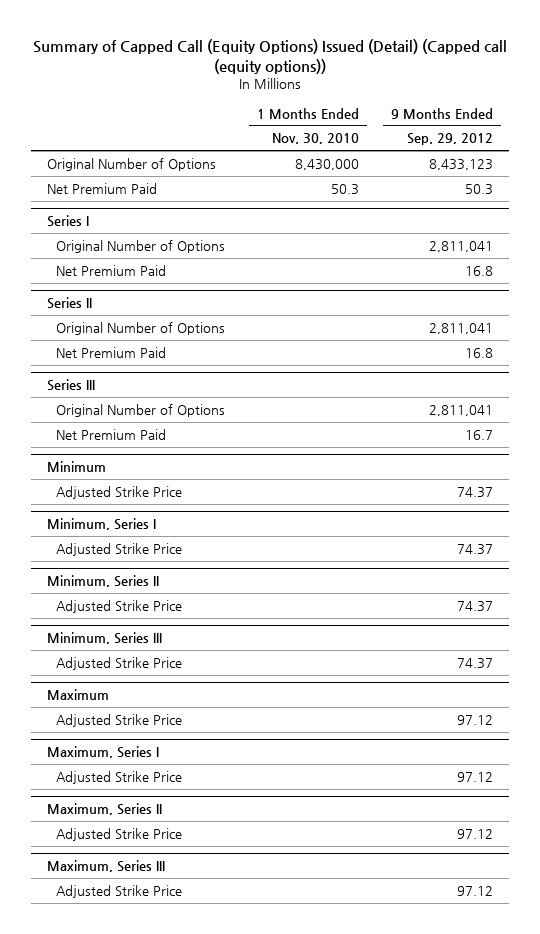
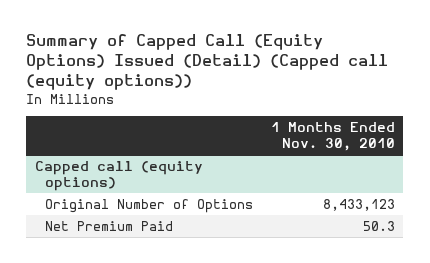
- | 1 Months Ended Nov. 30, 2010 | 9 Months Ended Sep. 29, 2012
+ | 1 Months Ended Nov. 30, 2010
- Original Number of Options | 8,430,000 | 8,433,123
+ Capped call (equity options)
+ Original Number of Options | 8,433,123
- Series I
- Original Number of Options | | 2,811,041
- Net Premium Paid | | 16.8
- Series II
- Original Number of Options | | 2,811,041
- Net Premium Paid | | 16.8
- Series III
- Original Number of Options | | 2,811,041
- Net Premium Paid | | 16.7
- Minimum
- Adjusted Strike Price | | 74.37
- Minimum, Series I
- Adjusted Strike Price | | 74.37
- Minimum, Series II
- Adjusted Strike Price | | 74.37
- Minimum, Series III
- Adjusted Strike Price | | 74.37
- Maximum
- Adjusted Strike Price | | 97.12
- Maximum, Series I
- Adjusted Strike Price | | 97.12
- Maximum, Series II
- Adjusted Strike Price | | 97.12
- Maximum, Series III
- Adjusted Strike Price | | 97.12

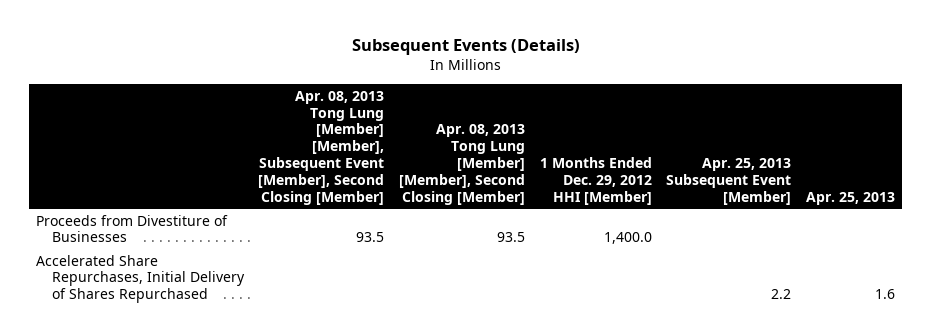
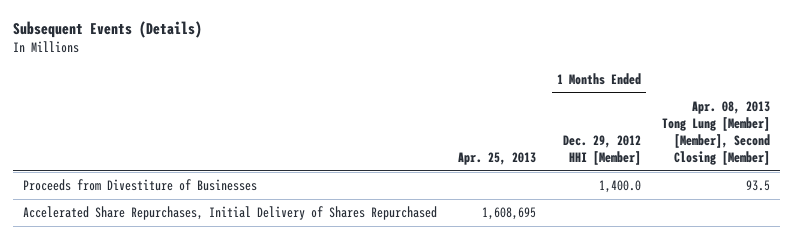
- | Apr. 08, 2013 Tong Lung [Member] [Member], Subsequent Event [Member], Second Closing [Member] | Apr. 08, 2013 Tong Lung [Member] [Member], Second Closing [Member] | 1 Months Ended Dec. 29, 2012 HHI [Member] | Apr. 25, 2013 Subsequent Event [Member] | Apr. 25, 2013
+ | Apr. 25, 2013 | 1 Months Ended Dec. 29, 2012 HHI [Member] | Apr. 08, 2013 Tong Lung [Member] [Member], Second Closing [Member]
- Accelerated Share Repurchases, Initial Delivery of Shares Repurchased | | | | 2.2 | 1.6
+ Accelerated Share Repurchases, Initial Delivery of Shares Repurchased | 1,608,695 | |

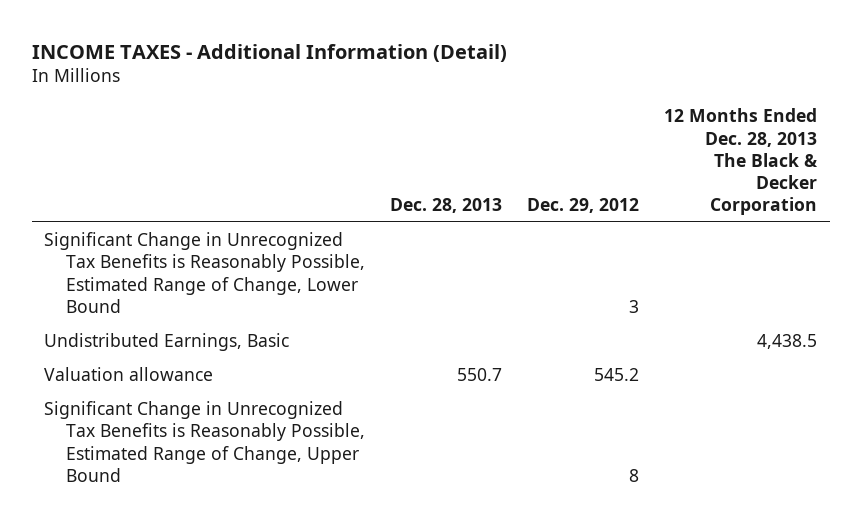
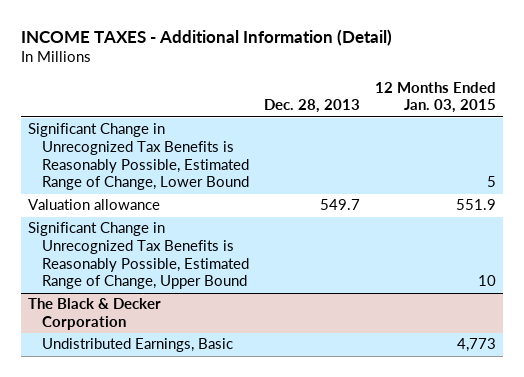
- | Dec. 28, 2013 | Dec. 29, 2012 | 12 Months Ended Dec. 28, 2013 The Black & Decker Corporation
+ | Dec. 28, 2013 | 12 Months Ended Jan. 03, 2015
- Undistributed Earnings, Basic | | | 4,438.5
- Valuation allowance | 550.7 | 545.2 |
+ Valuation allowance | 549.7 | 551.9
+ The Black & Decker Corporation
+ Undistributed Earnings, Basic | | 4,773

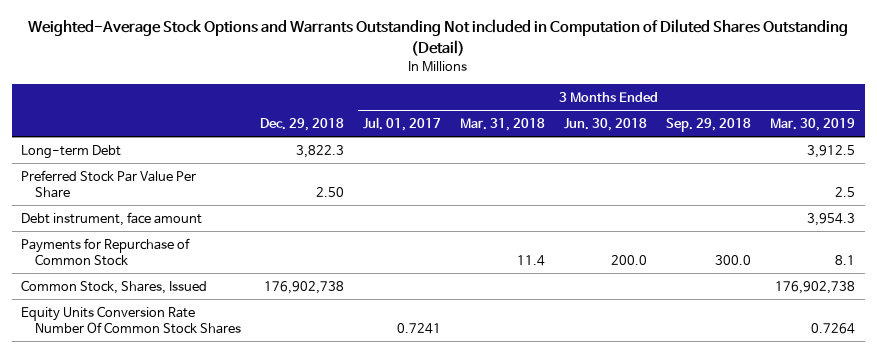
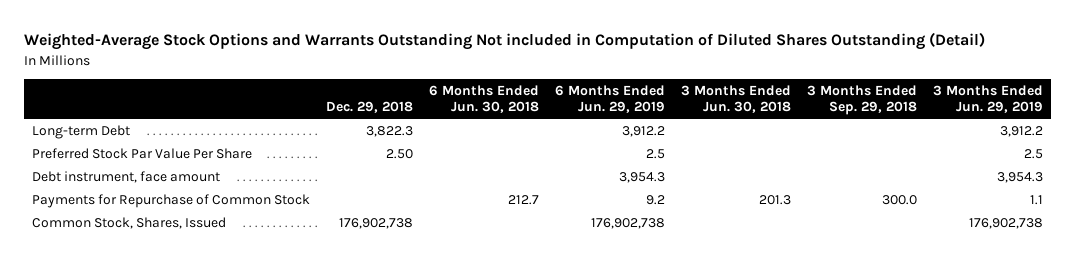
- | Dec. 29, 2018 | 3 Months Ended Jul. 01, 2017 | 3 Months Ended Mar. 31, 2018 | 3 Months Ended Jun. 30, 2018 | 3 Months Ended Sep. 29, 2018 | 3 Months Ended Mar. 30, 2019
+ | Dec. 29, 2018 | 6 Months Ended Jun. 30, 2018 | 6 Months Ended Jun. 29, 2019 | 3 Months Ended Jun. 30, 2018 | 3 Months Ended Sep. 29, 2018 | 3 Months Ended Jun. 29, 2019
- Payments for Repurchase of Common Stock | | | 11.4 | 200.0 | 300.0 | 8.1
+ Payments for Repurchase of Common Stock | | 212.7 | 9.2 | 201.3 | 300.0 | 1.1
- Equity Units Conversion Rate Number Of Common Stock Shares | | 0.7241 | | | | 0.7264

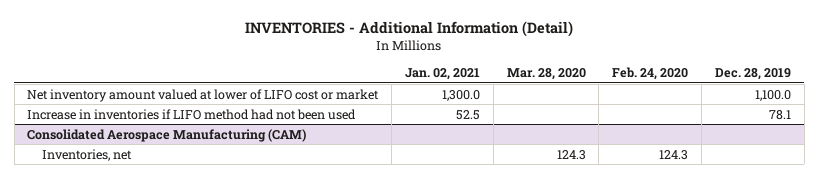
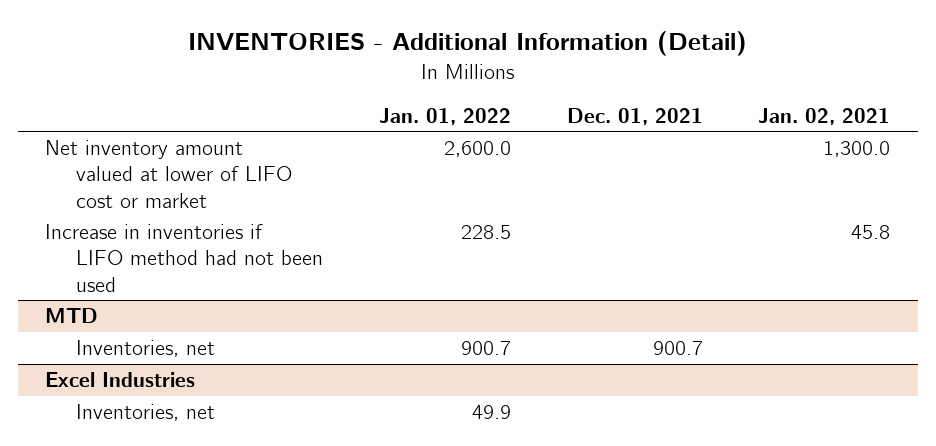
- | Jan. 02, 2021 | Mar. 28, 2020 | Feb. 24, 2020 | Dec. 28, 2019
+ | Jan. 01, 2022 | Dec. 01, 2021 | Jan. 02, 2021
- Increase in inventories if LIFO method had not been used | 52.5 | | | 78.1
- Consolidated Aerospace Manufacturing (CAM)
- Inventories, net | | 124.3 | 124.3 |
+ Increase in inventories if LIFO method had not been used | 228.5 | | 45.8
+ MTD
+ Inventories, net | 900.7 | 900.7 |
+ Excel Industries
+ Inventories, net | 49.9 | |

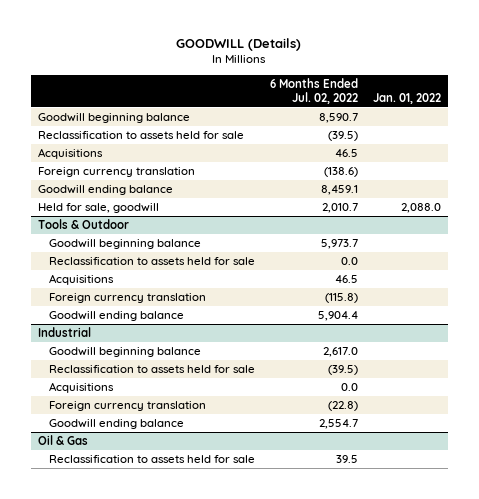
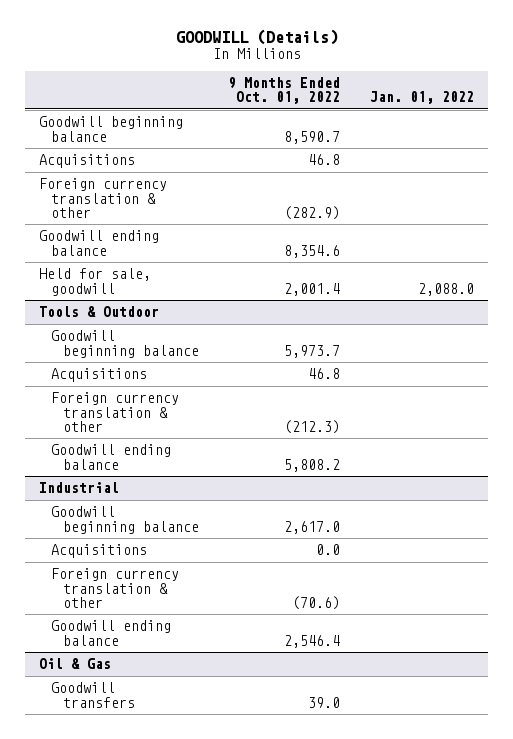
- | 6 Months Ended Jul. 02, 2022 | Jan. 01, 2022
+ | 9 Months Ended Oct. 01, 2022 | Jan. 01, 2022
- Reclassification to assets held for sale | (39.5) |
- Foreign currency translation | (138.6) |
+ Foreign currency translation & other | (282.9) |
@ Tools & Outdoor
- Reclassification to assets held for sale | 0.0 |
- Foreign currency translation | (115.8) |
+ Foreign currency translation & other | (212.3) |
@ Industrial
- Reclassification to assets held for sale | (39.5) |
- Foreign currency translation | (22.8) |
+ Foreign currency translation & other | (70.6) |
@ Oil & Gas
- Reclassification to assets held for sale | 39.5 |
+ Goodwill transfers | 39.0 |

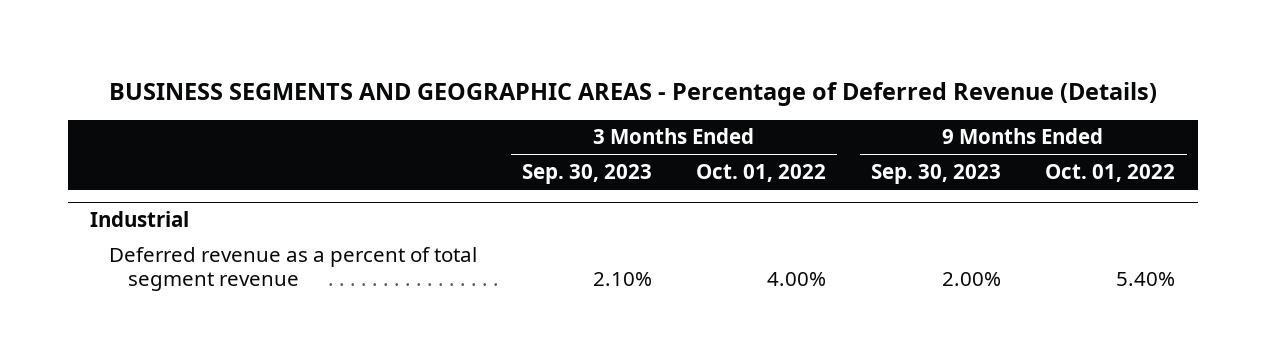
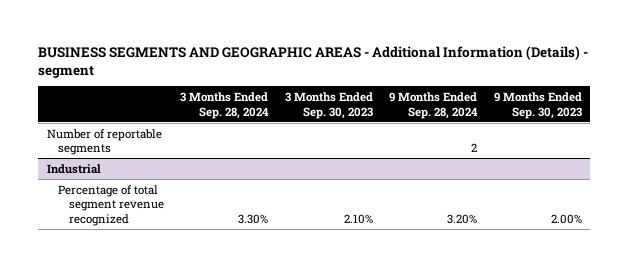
- BUSINESS SEGMENTS AND GEOGRAPHIC AREAS - Percentage of Deferred Revenue (Details)
+ BUSINESS SEGMENTS AND GEOGRAPHIC AREAS - Additional Information (Details) - segment
- | 3 Months Ended Sep. 30, 2023 | 3 Months Ended Oct. 01, 2022 | 9 Months Ended Sep. 30, 2023 | 9 Months Ended Oct. 01, 2022
+ | 3 Months Ended Sep. 28, 2024 | 3 Months Ended Sep. 30, 2023 | 9 Months Ended Sep. 28, 2024 | 9 Months Ended Sep. 30, 2023
+ Number of reportable segments | | | 2 |
@ Industrial
- Deferred revenue as a percent of total segment revenue | 2.10% | 4.00% | 2.00% | 5.40%
+ Percentage of total segment revenue recognized | 3.30% | 2.10% | 3.20% | 2.00%

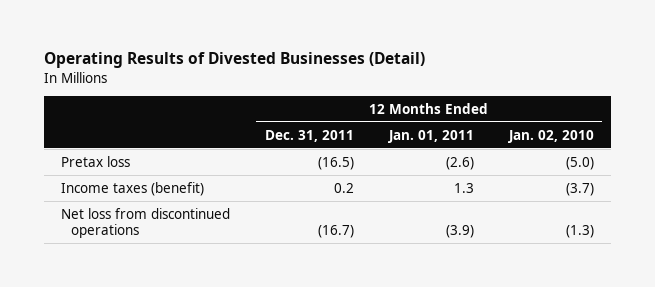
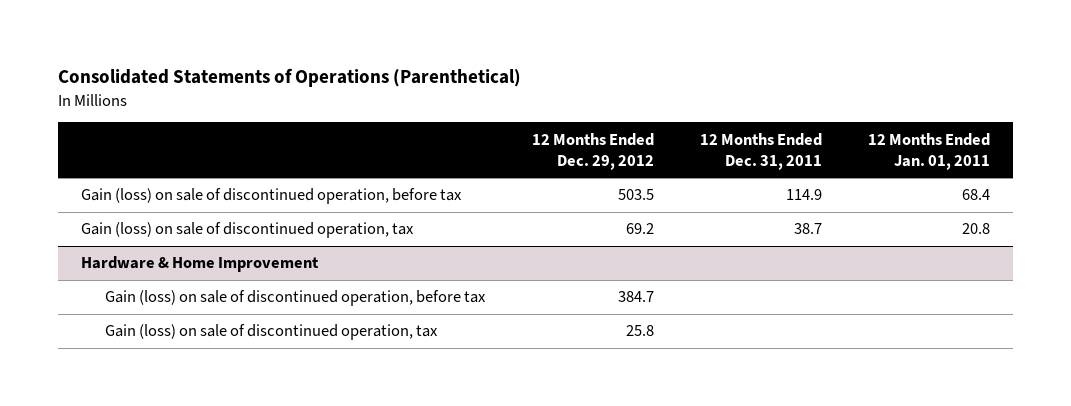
- Operating Results of Divested Businesses (Detail)
+ Consolidated Statements of Operations (Parenthetical)
- | 12 Months Ended Dec. 31, 2011 | 12 Months Ended Jan. 01, 2011 | 12 Months Ended Jan. 02, 2010
+ | 12 Months Ended Dec. 29, 2012 | 12 Months Ended Dec. 31, 2011 | 12 Months Ended Jan. 01, 2011
- Pretax loss | (16.5) | (2.6) | (5.0)
- Income taxes (benefit) | 0.2 | 1.3 | (3.7)
- Net loss from discontinued operations | (16.7) | (3.9) | (1.3)
+ Gain (loss) on sale of discontinued operation, before tax | 503.5 | 114.9 | 68.4
+ Gain (loss) on sale of discontinued operation, tax | 69.2 | 38.7 | 20.8
+ Hardware & Home Improvement
+ Gain (loss) on sale of discontinued operation, before tax | 384.7 | |
+ Gain (loss) on sale of discontinued operation, tax | 25.8 | |

